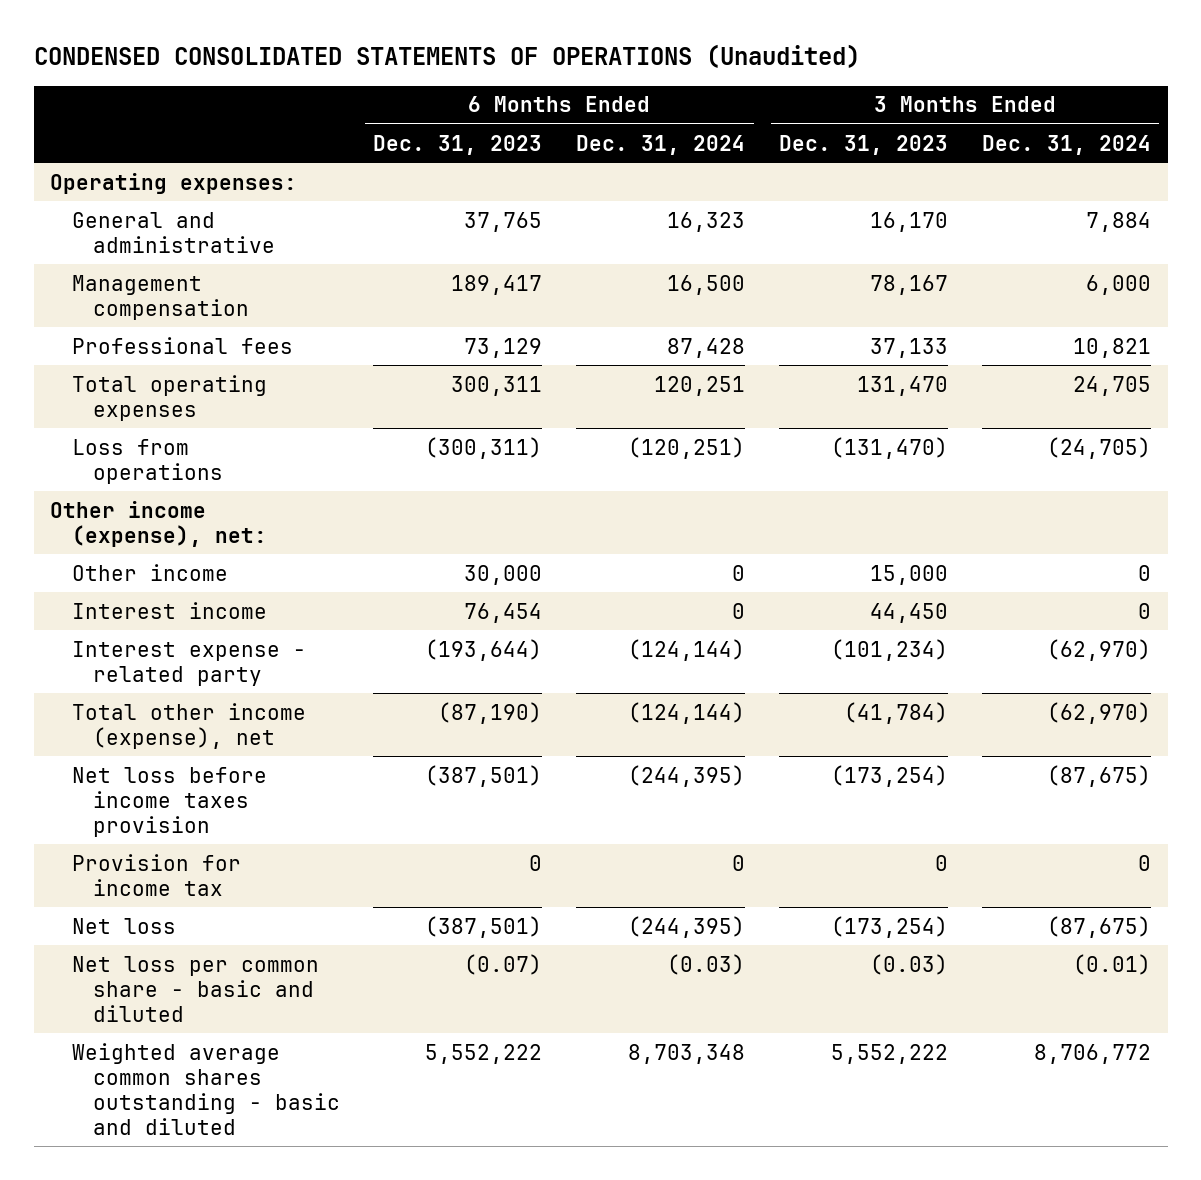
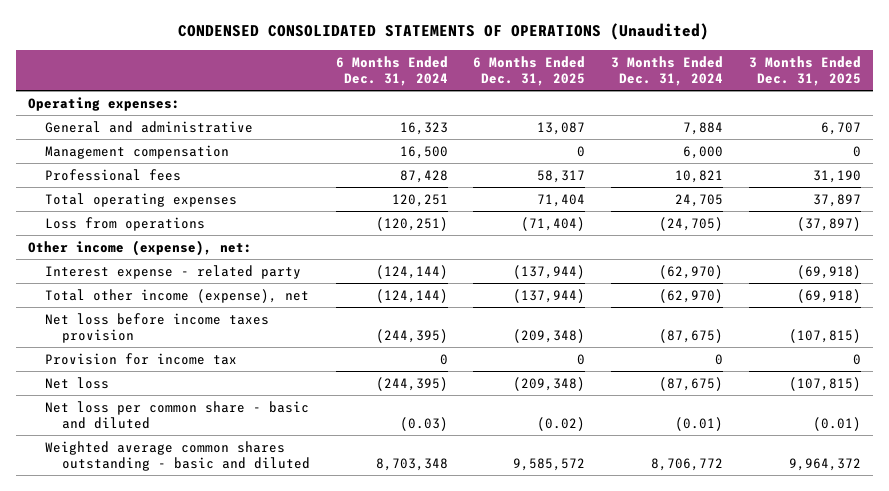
- | 6 Months Ended Dec. 31, 2023 | 6 Months Ended Dec. 31, 2024 | 3 Months Ended Dec. 31, 2023 | 3 Months Ended Dec. 31, 2024
+ | 6 Months Ended Dec. 31, 2024 | 6 Months Ended Dec. 31, 2025 | 3 Months Ended Dec. 31, 2024 | 3 Months Ended Dec. 31, 2025
- Other income | 30,000 | 0 | 15,000 | 0
- Interest income | 76,454 | 0 | 44,450 | 0

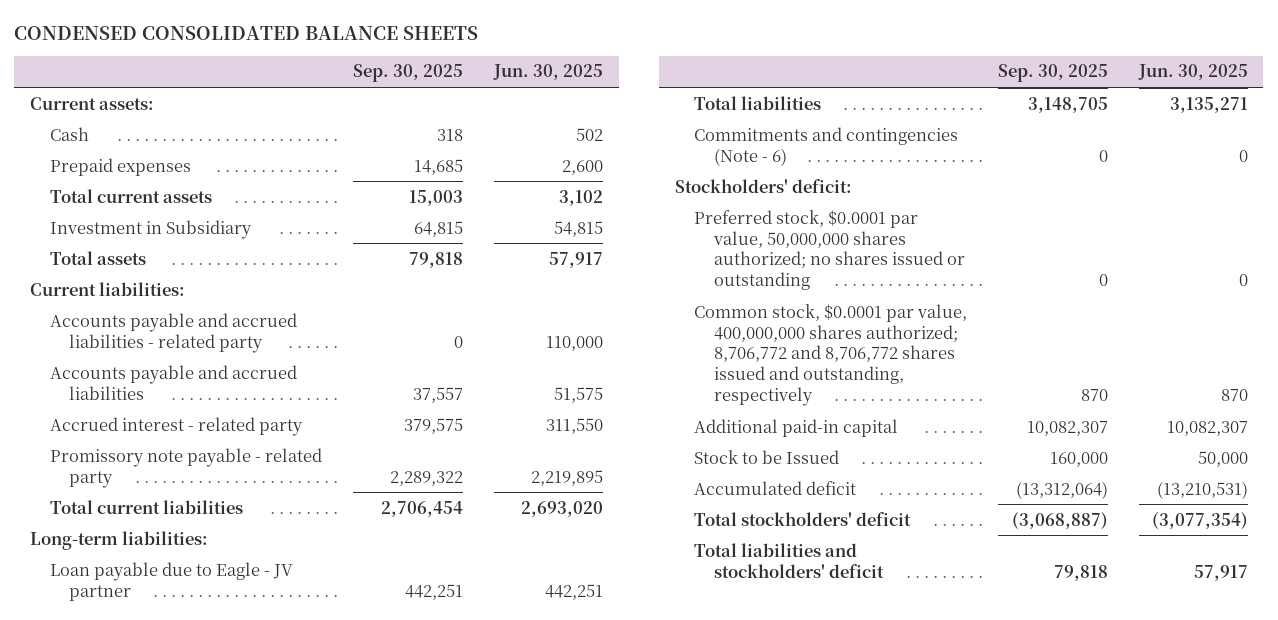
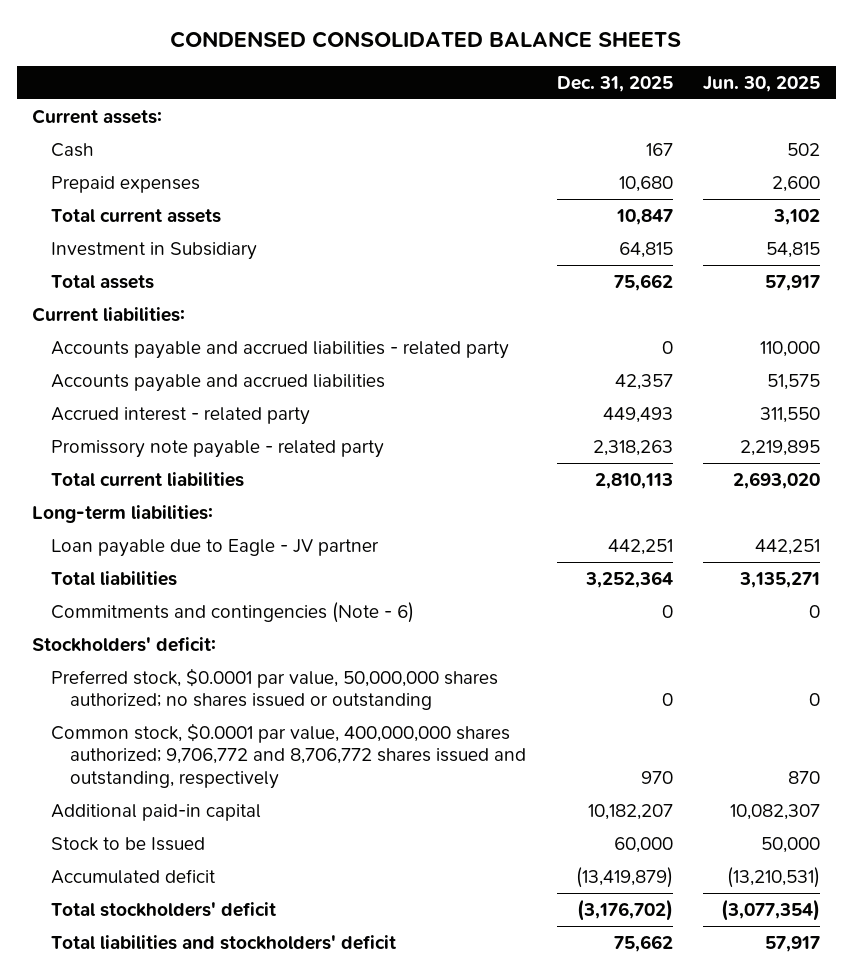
- | Sep. 30, 2025 | Jun. 30, 2025
+ | Dec. 31, 2025 | Jun. 30, 2025
- Common stock, $0.0001 par value, 400,000,000 shares authorized; 8,706,772 and 8,706,772 shares issued and outstanding, respectively | 870 | 870
+ Common stock, $0.0001 par value, 400,000,000 shares authorized; 9,706,772 and 8,706,772 shares issued and outstanding, respectively | 970 | 870

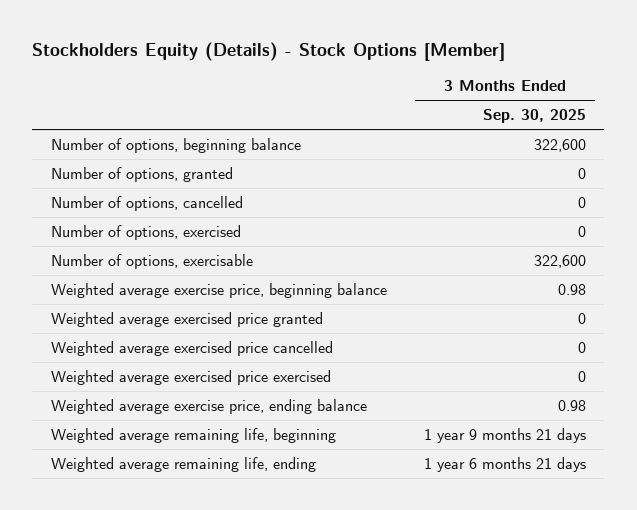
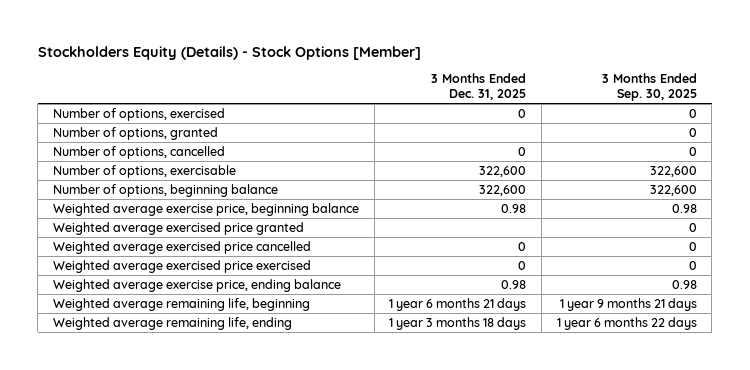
- | 3 Months Ended Sep. 30, 2025
+ | 3 Months Ended Dec. 31, 2025 | 3 Months Ended Sep. 30, 2025
moved up: Number of options, exercised | 0 | 0
moved down: Number of options, beginning balance | 322,600 | 322,600
- Weighted average remaining life, ending | 1 year 6 months 21 days
+ Weighted average remaining life, ending | 1 year 3 months 18 days | 1 year 6 months 22 days

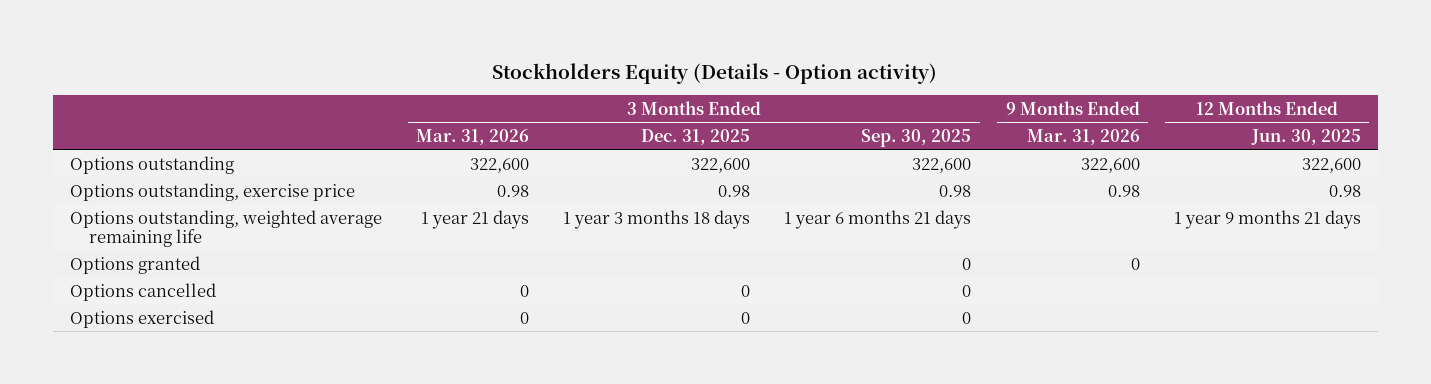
- Stockholders Equity (Details) - Stock Options [Member]
+ Stockholders Equity (Details - Option activity)
- | 3 Months Ended Dec. 31, 2025 | 3 Months Ended Sep. 30, 2025
+ | 3 Months Ended Mar. 31, 2026 | 3 Months Ended Dec. 31, 2025 | 3 Months Ended Sep. 30, 2025 | 9 Months Ended Mar. 31, 2026 | 12 Months Ended Jun. 30, 2025
- Number of options, exercised | 0 | 0
- Number of options, granted | | 0
- Number of options, cancelled | 0 | 0
- Number of options, exercisable | 322,600 | 322,600
- Number of options, beginning balance | 322,600 | 322,600
- Weighted average exercise price, beginning balance | 0.98 | 0.98
- Weighted average exercised price granted | | 0
- Weighted average exercised price cancelled | 0 | 0
- Weighted average exercised price exercised | 0 | 0
- Weighted average exercise price, ending balance | 0.98 | 0.98
- Weighted average remaining life, beginning | 1 year 6 months 21 days | 1 year 9 months 21 days
- Weighted average remaining life, ending | 1 year 3 months 18 days | 1 year 6 months 22 days
+ Options outstanding | 322,600 | 322,600 | 322,600 | 322,600 | 322,600
+ Options outstanding, exercise price | 0.98 | 0.98 | 0.98 | 0.98 | 0.98
+ Options outstanding, weighted average remaining life | 1 year 21 days | 1 year 3 months 18 days | 1 year 6 months 21 days | | 1 year 9 months 21 days
+ Options granted | | | 0 | 0 |
+ Options cancelled | 0 | 0 | 0 | |
+ Options exercised | 0 | 0 | 0 | |

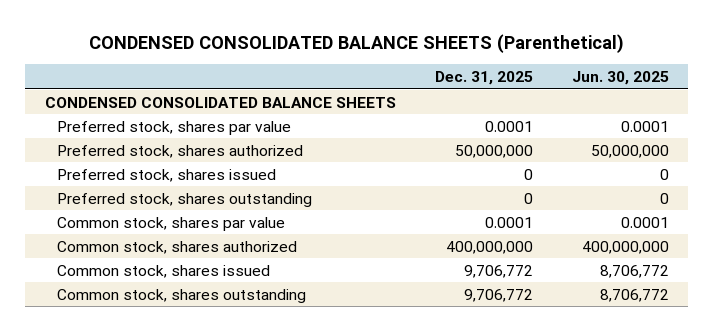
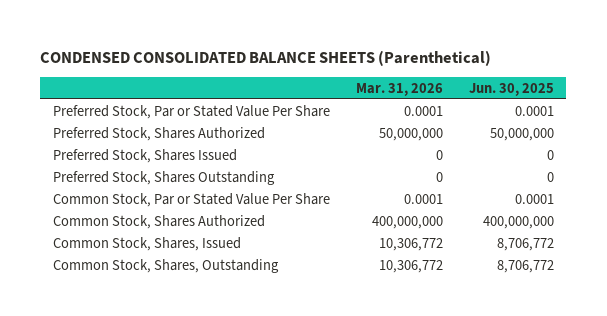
- | Dec. 31, 2025 | Jun. 30, 2025
+ | Mar. 31, 2026 | Jun. 30, 2025
- CONDENSED CONSOLIDATED BALANCE SHEETS
- Preferred stock, shares par value | 0.0001 | 0.0001
- Preferred stock, shares authorized | 50,000,000 | 50,000,000
- Preferred stock, shares issued | 0 | 0
- Preferred stock, shares outstanding | 0 | 0
- Common stock, shares par value | 0.0001 | 0.0001
- Common stock, shares authorized | 400,000,000 | 400,000,000
- Common stock, shares issued | 9,706,772 | 8,706,772
- Common stock, shares outstanding | 9,706,772 | 8,706,772
+ Preferred Stock, Par or Stated Value Per Share | 0.0001 | 0.0001
+ Preferred Stock, Shares Authorized | 50,000,000 | 50,000,000
+ Preferred Stock, Shares Issued | 0 | 0
+ Preferred Stock, Shares Outstanding | 0 | 0
+ Common Stock, Par or Stated Value Per Share | 0.0001 | 0.0001
+ Common Stock, Shares Authorized | 400,000,000 | 400,000,000
+ Common Stock, Shares, Issued | 10,306,772 | 8,706,772
+ Common Stock, Shares, Outstanding | 10,306,772 | 8,706,772

